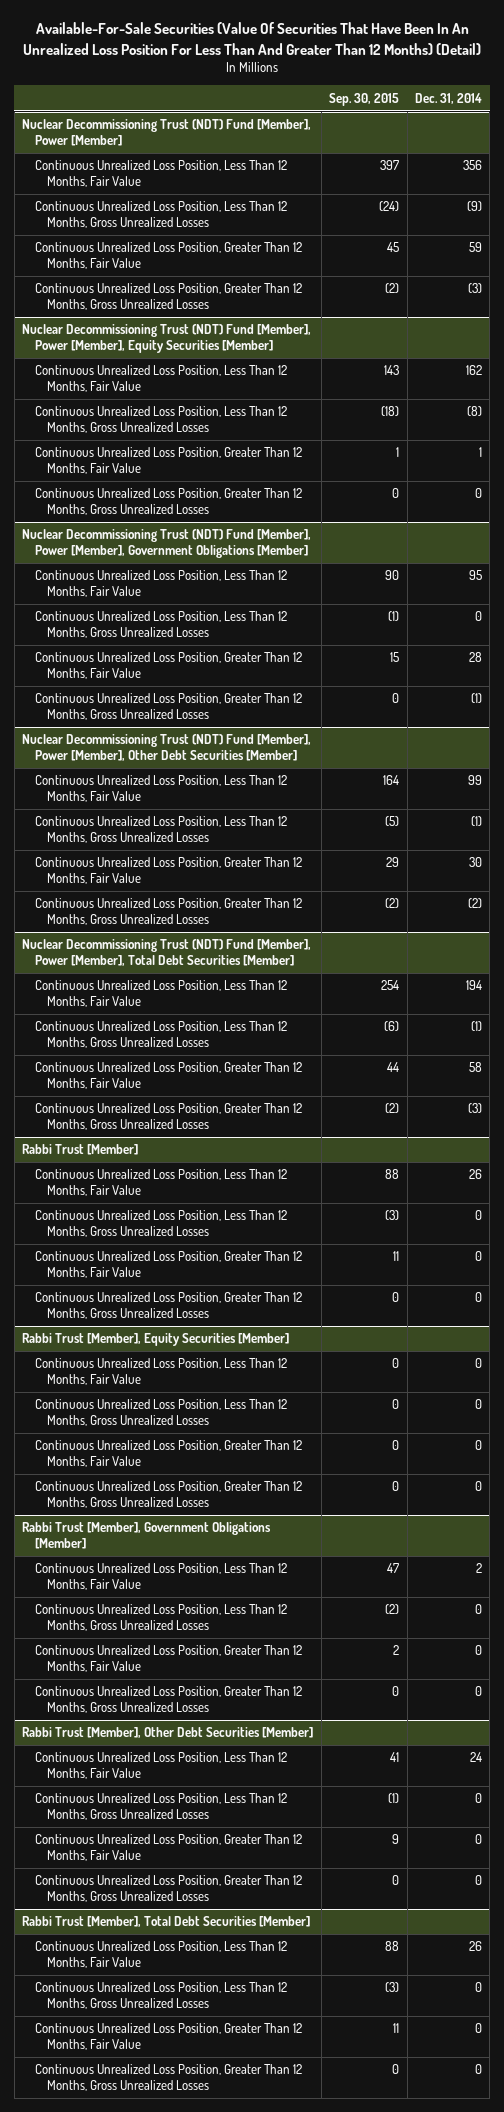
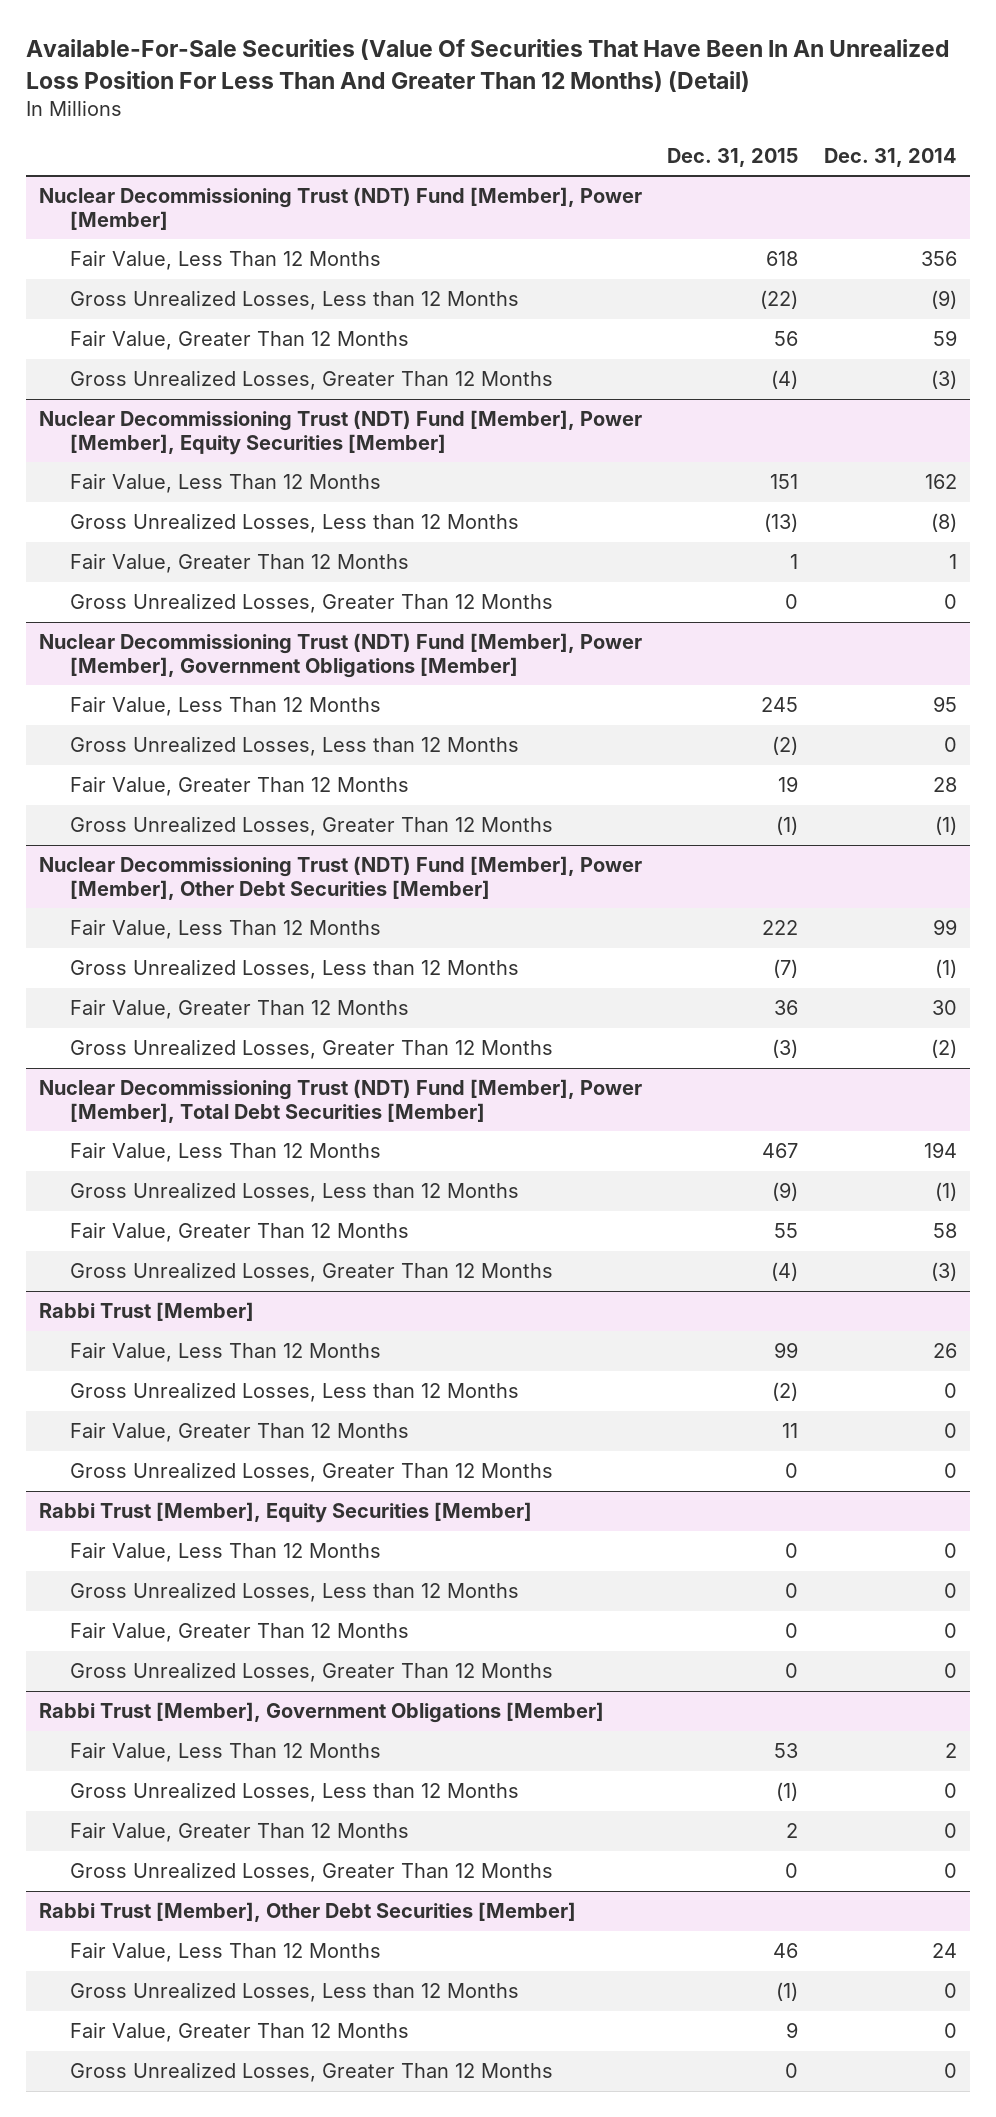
- | Sep. 30, 2015 | Dec. 31, 2014
+ | Dec. 31, 2015 | Dec. 31, 2014
@ Nuclear Decommissioning Trust (NDT) Fund [Member], Power [Member]
- Continuous Unrealized Loss Position, Less Than 12 Months, Fair Value | 397 | 356
- Continuous Unrealized Loss Position, Less Than 12 Months, Gross Unrealized Losses | (24) | (9)
- Continuous Unrealized Loss Position, Greater Than 12 Months, Fair Value | 45 | 59
- Continuous Unrealized Loss Position, Greater Than 12 Months, Gross Unrealized Losses | (2) | (3)
+ Fair Value, Less Than 12 Months | 618 | 356
+ Gross Unrealized Losses, Less than 12 Months | (22) | (9)
+ Fair Value, Greater Than 12 Months | 56 | 59
+ Gross Unrealized Losses, Greater Than 12 Months | (4) | (3)
@ Nuclear Decommissioning Trust (NDT) Fund [Member], Power [Member], Equity Securities [Member]
- Continuous Unrealized Loss Position, Less Than 12 Months, Fair Value | 143 | 162
- Continuous Unrealized Loss Position, Less Than 12 Months, Gross Unrealized Losses | (18) | (8)
- Continuous Unrealized Loss Position, Greater Than 12 Months, Fair Value | 1 | 1
- Continuous Unrealized Loss Position, Greater Than 12 Months, Gross Unrealized Losses | 0 | 0
+ Fair Value, Less Than 12 Months | 151 | 162
+ Gross Unrealized Losses, Less than 12 Months | (13) | (8)
+ Fair Value, Greater Than 12 Months | 1 | 1
+ Gross Unrealized Losses, Greater Than 12 Months | 0 | 0
@ Nuclear Decommissioning Trust (NDT) Fund [Member], Power [Member], Government Obligations [Member]
- Continuous Unrealized Loss Position, Less Than 12 Months, Fair Value | 90 | 95
- Continuous Unrealized Loss Position, Less Than 12 Months, Gross Unrealized Losses | (1) | 0
- Continuous Unrealized Loss Position, Greater Than 12 Months, Fair Value | 15 | 28
- Continuous Unrealized Loss Position, Greater Than 12 Months, Gross Unrealized Losses | 0 | (1)
+ Fair Value, Less Than 12 Months | 245 | 95
+ Gross Unrealized Losses, Less than 12 Months | (2) | 0
+ Fair Value, Greater Than 12 Months | 19 | 28
+ Gross Unrealized Losses, Greater Than 12 Months | (1) | (1)
@ Nuclear Decommissioning Trust (NDT) Fund [Member], Power [Member], Other Debt Securities [Member]
- Continuous Unrealized Loss Position, Less Than 12 Months, Fair Value | 164 | 99
- Continuous Unrealized Loss Position, Less Than 12 Months, Gross Unrealized Losses | (5) | (1)
- Continuous Unrealized Loss Position, Greater Than 12 Months, Fair Value | 29 | 30
- Continuous Unrealized Loss Position, Greater Than 12 Months, Gross Unrealized Losses | (2) | (2)
+ Fair Value, Less Than 12 Months | 222 | 99
+ Gross Unrealized Losses, Less than 12 Months | (7) | (1)
+ Fair Value, Greater Than 12 Months | 36 | 30
+ Gross Unrealized Losses, Greater Than 12 Months | (3) | (2)
@ Nuclear Decommissioning Trust (NDT) Fund [Member], Power [Member], Total Debt Securities [Member]
- Continuous Unrealized Loss Position, Less Than 12 Months, Fair Value | 254 | 194
- Continuous Unrealized Loss Position, Less Than 12 Months, Gross Unrealized Losses | (6) | (1)
- Continuous Unrealized Loss Position, Greater Than 12 Months, Fair Value | 44 | 58
- Continuous Unrealized Loss Position, Greater Than 12 Months, Gross Unrealized Losses | (2) | (3)
+ Fair Value, Less Than 12 Months | 467 | 194
+ Gross Unrealized Losses, Less than 12 Months | (9) | (1)
+ Fair Value, Greater Than 12 Months | 55 | 58
+ Gross Unrealized Losses, Greater Than 12 Months | (4) | (3)
@ Rabbi Trust [Member]
- Continuous Unrealized Loss Position, Less Than 12 Months, Fair Value | 88 | 26
- Continuous Unrealized Loss Position, Less Than 12 Months, Gross Unrealized Losses | (3) | 0
- Continuous Unrealized Loss Position, Greater Than 12 Months, Fair Value | 11 | 0
- Continuous Unrealized Loss Position, Greater Than 12 Months, Gross Unrealized Losses | 0 | 0
+ Fair Value, Less Than 12 Months | 99 | 26
+ Gross Unrealized Losses, Less than 12 Months | (2) | 0
+ Fair Value, Greater Than 12 Months | 11 | 0
+ Gross Unrealized Losses, Greater Than 12 Months | 0 | 0
@ Rabbi Trust [Member], Equity Securities [Member]
- Continuous Unrealized Loss Position, Less Than 12 Months, Fair Value | 0 | 0
- Continuous Unrealized Loss Position, Less Than 12 Months, Gross Unrealized Losses | 0 | 0
- Continuous Unrealized Loss Position, Greater Than 12 Months, Fair Value | 0 | 0
- Continuous Unrealized Loss Position, Greater Than 12 Months, Gross Unrealized Losses | 0 | 0
+ Fair Value, Less Than 12 Months | 0 | 0
+ Gross Unrealized Losses, Less than 12 Months | 0 | 0
+ Fair Value, Greater Than 12 Months | 0 | 0
+ Gross Unrealized Losses, Greater Than 12 Months | 0 | 0
@ Rabbi Trust [Member], Government Obligations [Member]
- Continuous Unrealized Loss Position, Less Than 12 Months, Fair Value | 47 | 2
- Continuous Unrealized Loss Position, Less Than 12 Months, Gross Unrealized Losses | (2) | 0
- Continuous Unrealized Loss Position, Greater Than 12 Months, Fair Value | 2 | 0
- Continuous Unrealized Loss Position, Greater Than 12 Months, Gross Unrealized Losses | 0 | 0
+ Fair Value, Less Than 12 Months | 53 | 2
+ Gross Unrealized Losses, Less than 12 Months | (1) | 0
+ Fair Value, Greater Than 12 Months | 2 | 0
+ Gross Unrealized Losses, Greater Than 12 Months | 0 | 0
@ Rabbi Trust [Member], Other Debt Securities [Member]
- Continuous Unrealized Loss Position, Less Than 12 Months, Fair Value | 41 | 24
- Continuous Unrealized Loss Position, Less Than 12 Months, Gross Unrealized Losses | (1) | 0
- Continuous Unrealized Loss Position, Greater Than 12 Months, Fair Value | 9 | 0
- Continuous Unrealized Loss Position, Greater Than 12 Months, Gross Unrealized Losses | 0 | 0
- Rabbi Trust [Member], Total Debt Securities [Member]
- Continuous Unrealized Loss Position, Less Than 12 Months, Fair Value | 88 | 26
- Continuous Unrealized Loss Position, Less Than 12 Months, Gross Unrealized Losses | (3) | 0
- Continuous Unrealized Loss Position, Greater Than 12 Months, Fair Value | 11 | 0
- Continuous Unrealized Loss Position, Greater Than 12 Months, Gross Unrealized Losses | 0 | 0
@ Rabbi Trust [Member], Other Debt Securities [Member]
+ Fair Value, Less Than 12 Months | 46 | 24
+ Gross Unrealized Losses, Less than 12 Months | (1) | 0
+ Fair Value, Greater Than 12 Months | 9 | 0
+ Gross Unrealized Losses, Greater Than 12 Months | 0 | 0

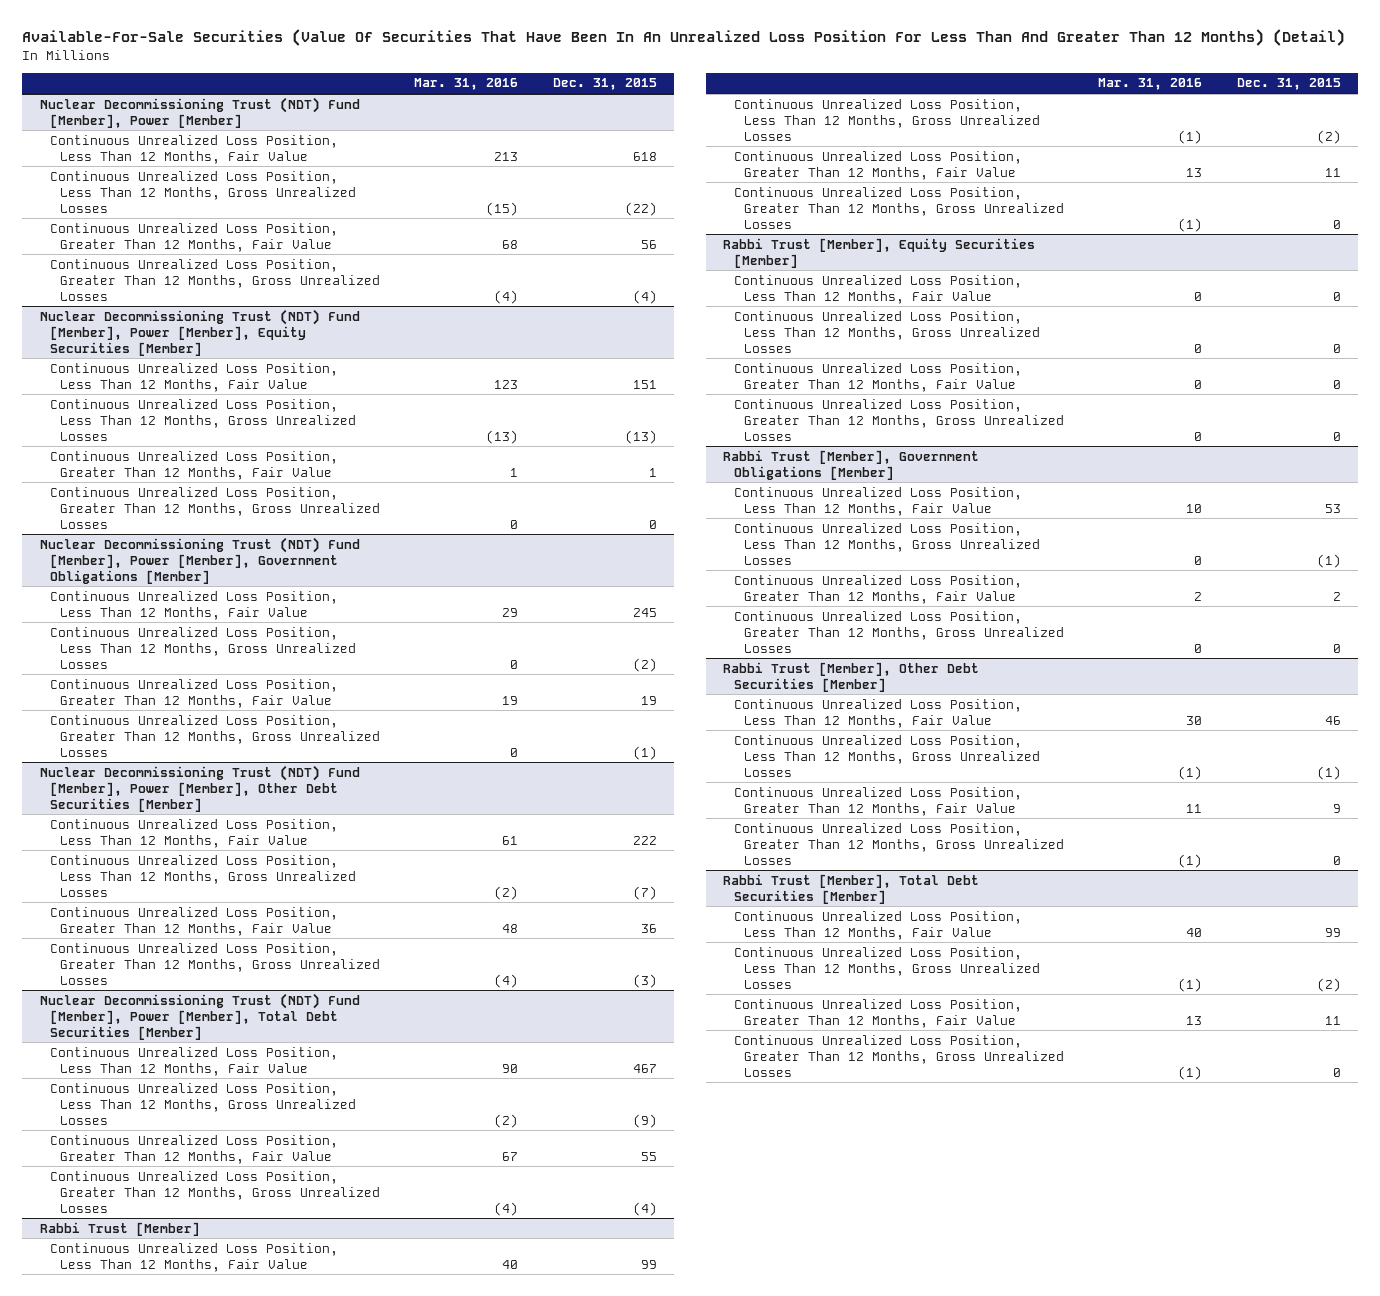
- | Dec. 31, 2015 | Dec. 31, 2014
+ | Mar. 31, 2016 | Dec. 31, 2015
@ Nuclear Decommissioning Trust (NDT) Fund [Member], Power [Member]
- Fair Value, Less Than 12 Months | 618 | 356
- Gross Unrealized Losses, Less than 12 Months | (22) | (9)
- Fair Value, Greater Than 12 Months | 56 | 59
- Gross Unrealized Losses, Greater Than 12 Months | (4) | (3)
+ Continuous Unrealized Loss Position, Less Than 12 Months, Fair Value | 213 | 618
+ Continuous Unrealized Loss Position, Less Than 12 Months, Gross Unrealized Losses | (15) | (22)
+ Continuous Unrealized Loss Position, Greater Than 12 Months, Fair Value | 68 | 56
+ Continuous Unrealized Loss Position, Greater Than 12 Months, Gross Unrealized Losses | (4) | (4)
@ Nuclear Decommissioning Trust (NDT) Fund [Member], Power [Member], Equity Securities [Member]
- Fair Value, Less Than 12 Months | 151 | 162
- Gross Unrealized Losses, Less than 12 Months | (13) | (8)
- Fair Value, Greater Than 12 Months | 1 | 1
- Gross Unrealized Losses, Greater Than 12 Months | 0 | 0
+ Continuous Unrealized Loss Position, Less Than 12 Months, Fair Value | 123 | 151
+ Continuous Unrealized Loss Position, Less Than 12 Months, Gross Unrealized Losses | (13) | (13)
+ Continuous Unrealized Loss Position, Greater Than 12 Months, Fair Value | 1 | 1
+ Continuous Unrealized Loss Position, Greater Than 12 Months, Gross Unrealized Losses | 0 | 0
@ Nuclear Decommissioning Trust (NDT) Fund [Member], Power [Member], Government Obligations [Member]
- Fair Value, Less Than 12 Months | 245 | 95
- Gross Unrealized Losses, Less than 12 Months | (2) | 0
- Fair Value, Greater Than 12 Months | 19 | 28
- Gross Unrealized Losses, Greater Than 12 Months | (1) | (1)
+ Continuous Unrealized Loss Position, Less Than 12 Months, Fair Value | 29 | 245
+ Continuous Unrealized Loss Position, Less Than 12 Months, Gross Unrealized Losses | 0 | (2)
+ Continuous Unrealized Loss Position, Greater Than 12 Months, Fair Value | 19 | 19
+ Continuous Unrealized Loss Position, Greater Than 12 Months, Gross Unrealized Losses | 0 | (1)
@ Nuclear Decommissioning Trust (NDT) Fund [Member], Power [Member], Other Debt Securities [Member]
- Fair Value, Less Than 12 Months | 222 | 99
- Gross Unrealized Losses, Less than 12 Months | (7) | (1)
- Fair Value, Greater Than 12 Months | 36 | 30
- Gross Unrealized Losses, Greater Than 12 Months | (3) | (2)
+ Continuous Unrealized Loss Position, Less Than 12 Months, Fair Value | 61 | 222
+ Continuous Unrealized Loss Position, Less Than 12 Months, Gross Unrealized Losses | (2) | (7)
+ Continuous Unrealized Loss Position, Greater Than 12 Months, Fair Value | 48 | 36
+ Continuous Unrealized Loss Position, Greater Than 12 Months, Gross Unrealized Losses | (4) | (3)
@ Nuclear Decommissioning Trust (NDT) Fund [Member], Power [Member], Total Debt Securities [Member]
- Fair Value, Less Than 12 Months | 467 | 194
- Gross Unrealized Losses, Less than 12 Months | (9) | (1)
- Fair Value, Greater Than 12 Months | 55 | 58
- Gross Unrealized Losses, Greater Than 12 Months | (4) | (3)
+ Continuous Unrealized Loss Position, Less Than 12 Months, Fair Value | 90 | 467
+ Continuous Unrealized Loss Position, Less Than 12 Months, Gross Unrealized Losses | (2) | (9)
+ Continuous Unrealized Loss Position, Greater Than 12 Months, Fair Value | 67 | 55
+ Continuous Unrealized Loss Position, Greater Than 12 Months, Gross Unrealized Losses | (4) | (4)
@ Rabbi Trust [Member]
- Fair Value, Less Than 12 Months | 99 | 26
- Gross Unrealized Losses, Less than 12 Months | (2) | 0
- Fair Value, Greater Than 12 Months | 11 | 0
- Gross Unrealized Losses, Greater Than 12 Months | 0 | 0
+ Continuous Unrealized Loss Position, Less Than 12 Months, Fair Value | 40 | 99
+ Continuous Unrealized Loss Position, Less Than 12 Months, Gross Unrealized Losses | (1) | (2)
+ Continuous Unrealized Loss Position, Greater Than 12 Months, Fair Value | 13 | 11
+ Continuous Unrealized Loss Position, Greater Than 12 Months, Gross Unrealized Losses | (1) | 0
@ Rabbi Trust [Member], Equity Securities [Member]
- Fair Value, Less Than 12 Months | 0 | 0
- Gross Unrealized Losses, Less than 12 Months | 0 | 0
- Fair Value, Greater Than 12 Months | 0 | 0
- Gross Unrealized Losses, Greater Than 12 Months | 0 | 0
+ Continuous Unrealized Loss Position, Less Than 12 Months, Fair Value | 0 | 0
+ Continuous Unrealized Loss Position, Less Than 12 Months, Gross Unrealized Losses | 0 | 0
+ Continuous Unrealized Loss Position, Greater Than 12 Months, Fair Value | 0 | 0
+ Continuous Unrealized Loss Position, Greater Than 12 Months, Gross Unrealized Losses | 0 | 0
@ Rabbi Trust [Member], Government Obligations [Member]
- Fair Value, Less Than 12 Months | 53 | 2
- Gross Unrealized Losses, Less than 12 Months | (1) | 0
- Fair Value, Greater Than 12 Months | 2 | 0
- Gross Unrealized Losses, Greater Than 12 Months | 0 | 0
+ Continuous Unrealized Loss Position, Less Than 12 Months, Fair Value | 10 | 53
+ Continuous Unrealized Loss Position, Less Than 12 Months, Gross Unrealized Losses | 0 | (1)
+ Continuous Unrealized Loss Position, Greater Than 12 Months, Fair Value | 2 | 2
+ Continuous Unrealized Loss Position, Greater Than 12 Months, Gross Unrealized Losses | 0 | 0
@ Rabbi Trust [Member], Other Debt Securities [Member]
- Fair Value, Less Than 12 Months | 46 | 24
- Gross Unrealized Losses, Less than 12 Months | (1) | 0
- Fair Value, Greater Than 12 Months | 9 | 0
- Gross Unrealized Losses, Greater Than 12 Months | 0 | 0
+ Continuous Unrealized Loss Position, Less Than 12 Months, Fair Value | 30 | 46
+ Continuous Unrealized Loss Position, Less Than 12 Months, Gross Unrealized Losses | (1) | (1)
+ Continuous Unrealized Loss Position, Greater Than 12 Months, Fair Value | 11 | 9
+ Continuous Unrealized Loss Position, Greater Than 12 Months, Gross Unrealized Losses | (1) | 0
+ Rabbi Trust [Member], Total Debt Securities [Member]
+ Continuous Unrealized Loss Position, Less Than 12 Months, Fair Value | 40 | 99
+ Continuous Unrealized Loss Position, Less Than 12 Months, Gross Unrealized Losses | (1) | (2)
+ Continuous Unrealized Loss Position, Greater Than 12 Months, Fair Value | 13 | 11
+ Continuous Unrealized Loss Position, Greater Than 12 Months, Gross Unrealized Losses | (1) | 0

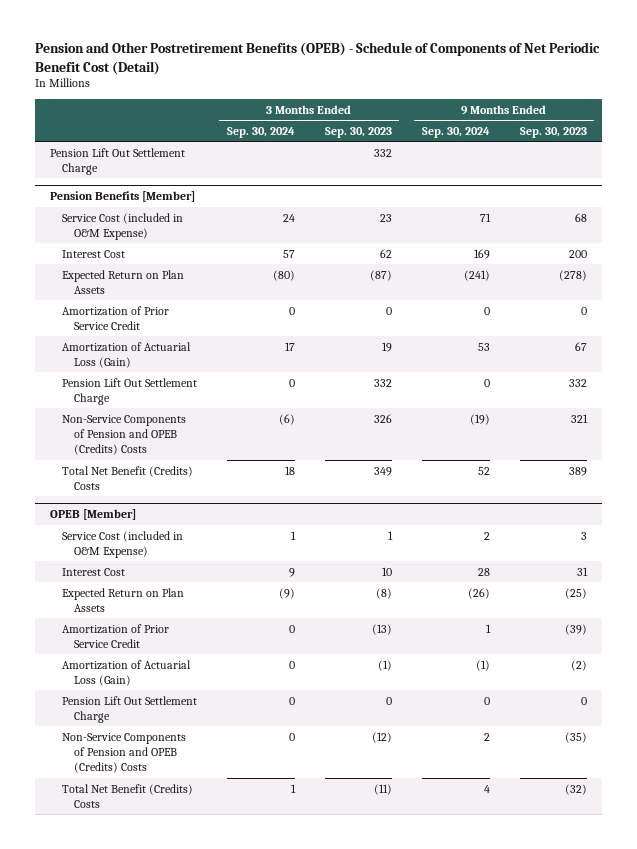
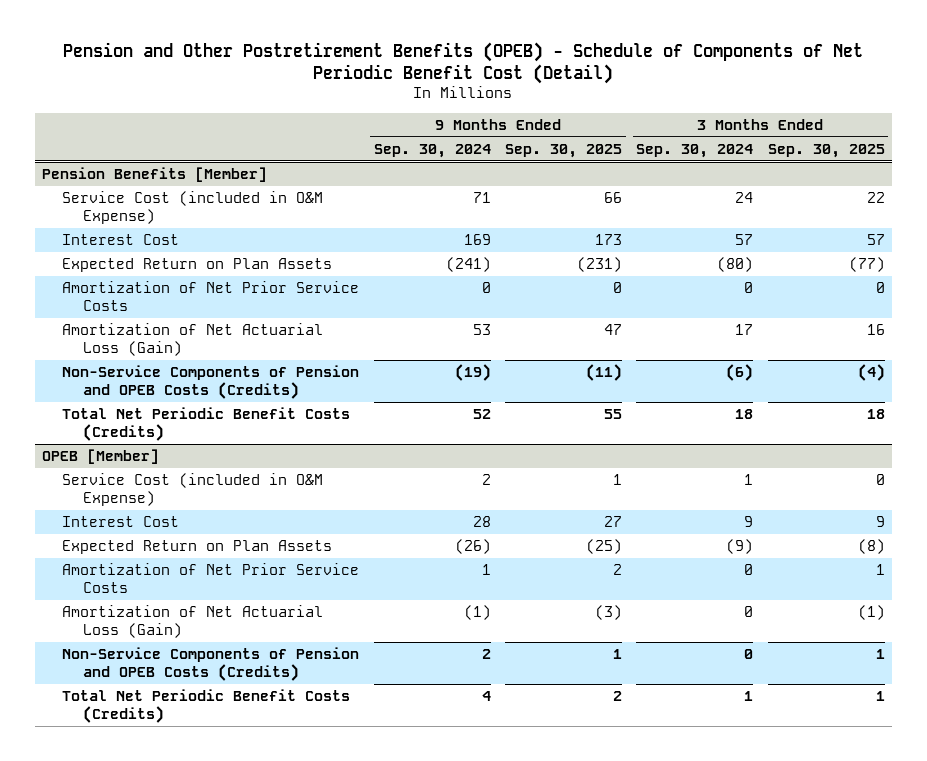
- | 3 Months Ended Sep. 30, 2024 | 3 Months Ended Sep. 30, 2023 | 9 Months Ended Sep. 30, 2024 | 9 Months Ended Sep. 30, 2023
+ | 9 Months Ended Sep. 30, 2024 | 9 Months Ended Sep. 30, 2025 | 3 Months Ended Sep. 30, 2024 | 3 Months Ended Sep. 30, 2025
- Pension Lift Out Settlement Charge | | 332 | |
@ Pension Benefits [Member]
- Amortization of Prior Service Credit | 0 | 0 | 0 | 0
- Amortization of Actuarial Loss (Gain) | 17 | 19 | 53 | 67
- Pension Lift Out Settlement Charge | 0 | 332 | 0 | 332
- Non-Service Components of Pension and OPEB (Credits) Costs | (6) | 326 | (19) | 321
- Total Net Benefit (Credits) Costs | 18 | 349 | 52 | 389
+ Amortization of Net Prior Service Costs | 0 | 0 | 0 | 0
+ Amortization of Net Actuarial Loss (Gain) | 53 | 47 | 17 | 16
+ Non-Service Components of Pension and OPEB Costs (Credits) | (19) | (11) | (6) | (4)
+ Total Net Periodic Benefit Costs (Credits) | 52 | 55 | 18 | 18
@ OPEB [Member]
- Amortization of Prior Service Credit | 0 | (13) | 1 | (39)
- Amortization of Actuarial Loss (Gain) | 0 | (1) | (1) | (2)
- Pension Lift Out Settlement Charge | 0 | 0 | 0 | 0
- Non-Service Components of Pension and OPEB (Credits) Costs | 0 | (12) | 2 | (35)
- Total Net Benefit (Credits) Costs | 1 | (11) | 4 | (32)
+ Amortization of Net Prior Service Costs | 1 | 2 | 0 | 1
+ Amortization of Net Actuarial Loss (Gain) | (1) | (3) | 0 | (1)
+ Non-Service Components of Pension and OPEB Costs (Credits) | 2 | 1 | 0 | 1
+ Total Net Periodic Benefit Costs (Credits) | 4 | 2 | 1 | 1

